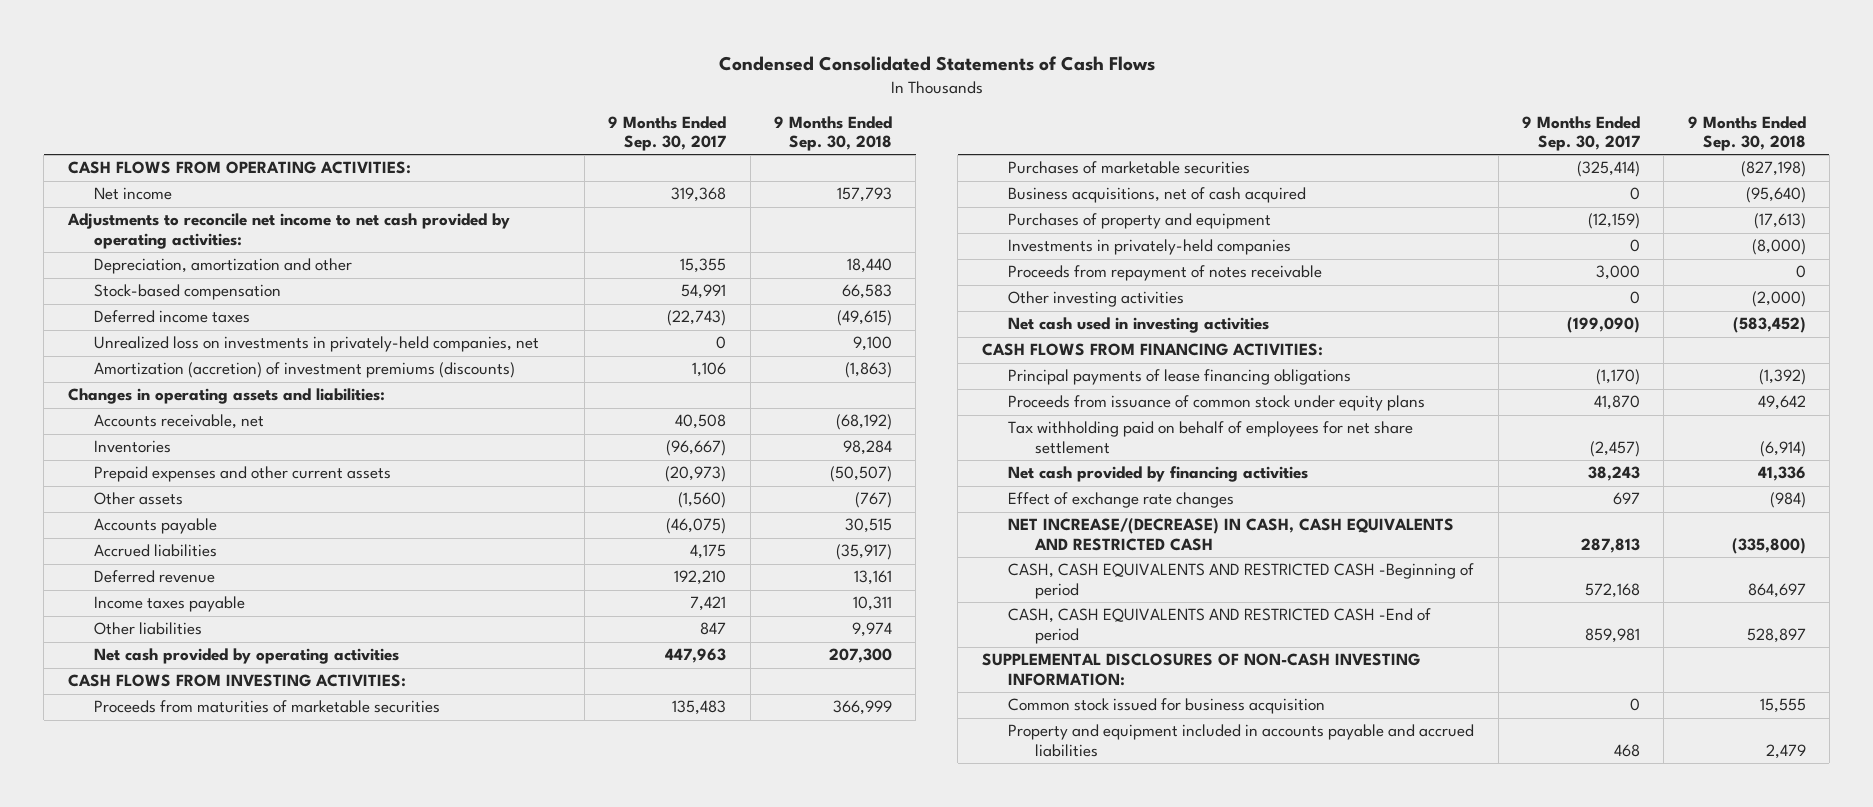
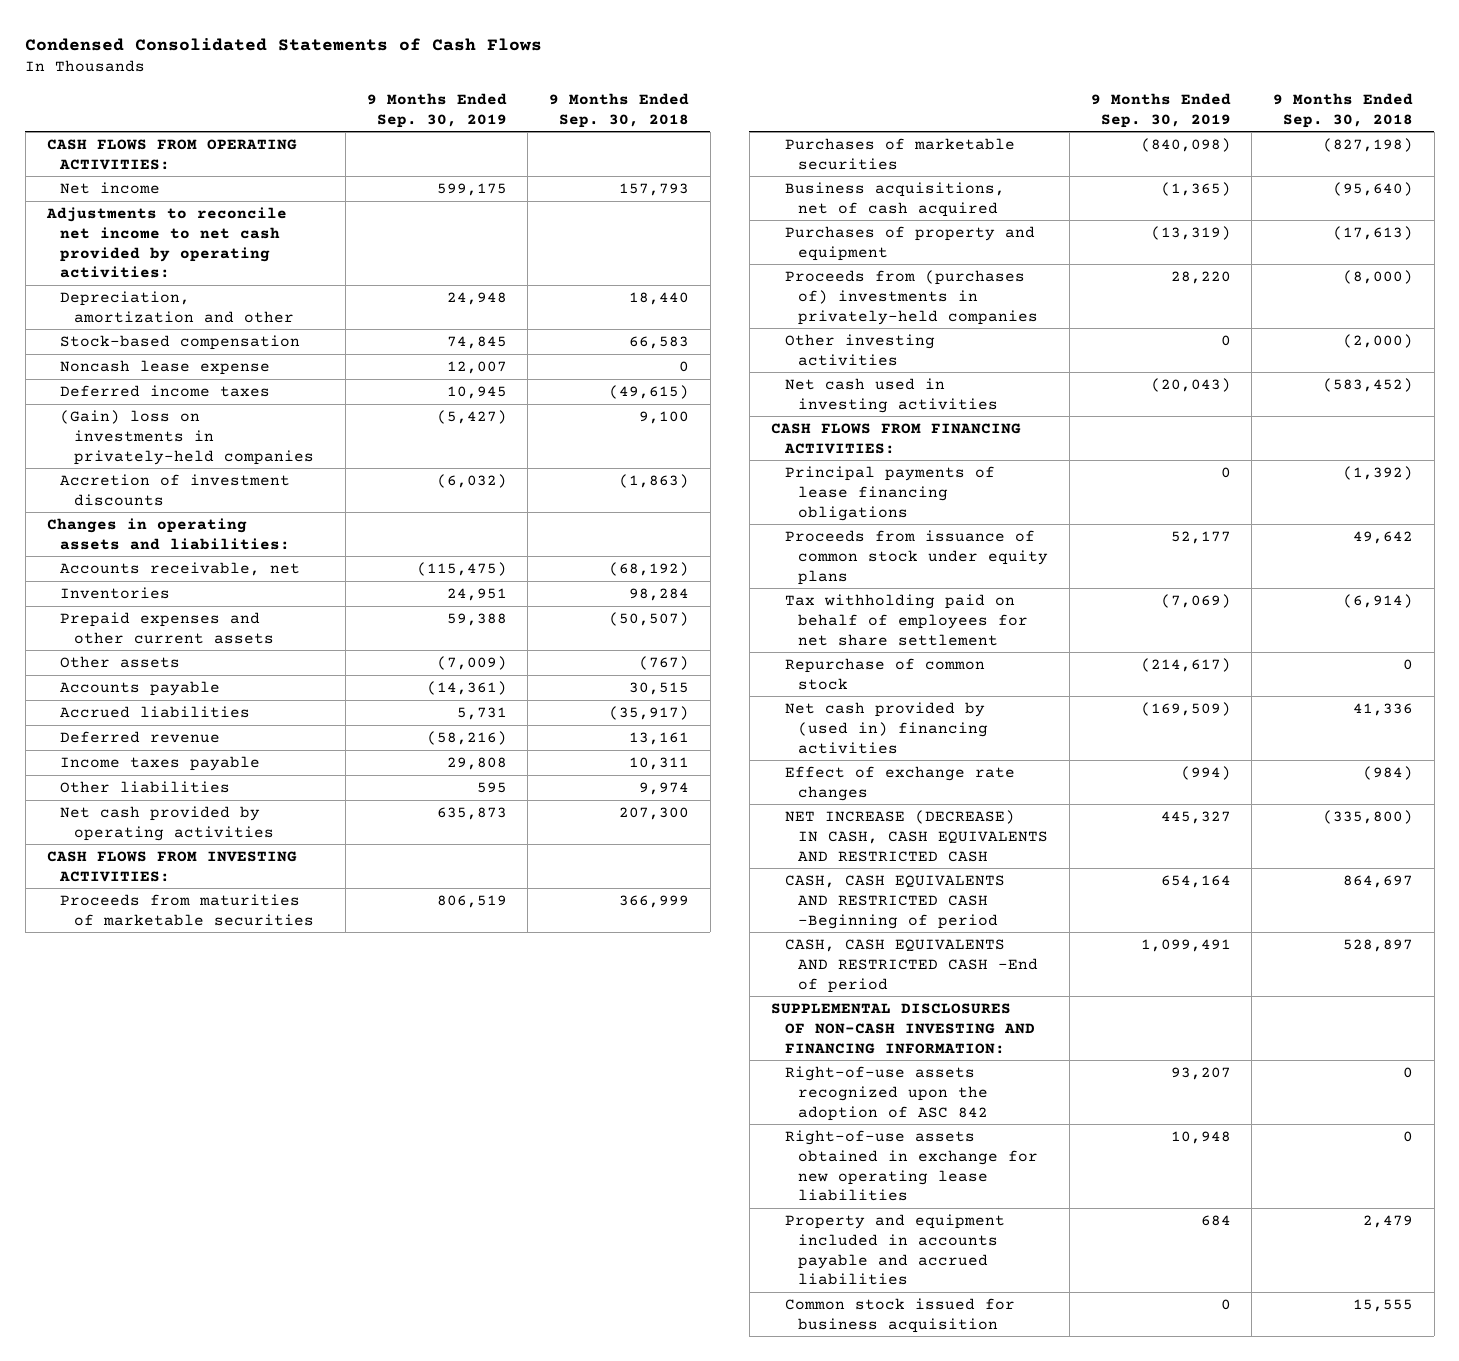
- | 9 Months Ended Sep. 30, 2017 | 9 Months Ended Sep. 30, 2018
+ | 9 Months Ended Sep. 30, 2019 | 9 Months Ended Sep. 30, 2018
+ Noncash lease expense | 12,007 | 0
- Unrealized loss on investments in privately-held companies, net | 0 | 9,100
- Amortization (accretion) of investment premiums (discounts) | 1,106 | (1,863)
+ (Gain) loss on investments in privately-held companies | (5,427) | 9,100
+ Accretion of investment discounts | (6,032) | (1,863)
- Investments in privately-held companies | 0 | (8,000)
- Proceeds from repayment of notes receivable | 3,000 | 0
+ Proceeds from (purchases of) investments in privately-held companies | 28,220 | (8,000)
- Net cash provided by financing activities | 38,243 | 41,336
+ Repurchase of common stock | (214,617) | 0
+ Net cash provided by (used in) financing activities | (169,509) | 41,336
- NET INCREASE/(DECREASE) IN CASH, CASH EQUIVALENTS AND RESTRICTED CASH | 287,813 | (335,800)
+ NET INCREASE (DECREASE) IN CASH, CASH EQUIVALENTS AND RESTRICTED CASH | 445,327 | (335,800)
- SUPPLEMENTAL DISCLOSURES OF NON-CASH INVESTING INFORMATION:
+ SUPPLEMENTAL DISCLOSURES OF NON-CASH INVESTING AND FINANCING INFORMATION:
+ Right-of-use assets recognized upon the adoption of ASC 842 | 93,207 | 0
+ Right-of-use assets obtained in exchange for new operating lease liabilities | 10,948 | 0
moved down: Common stock issued for business acquisition | 0 | 15,555

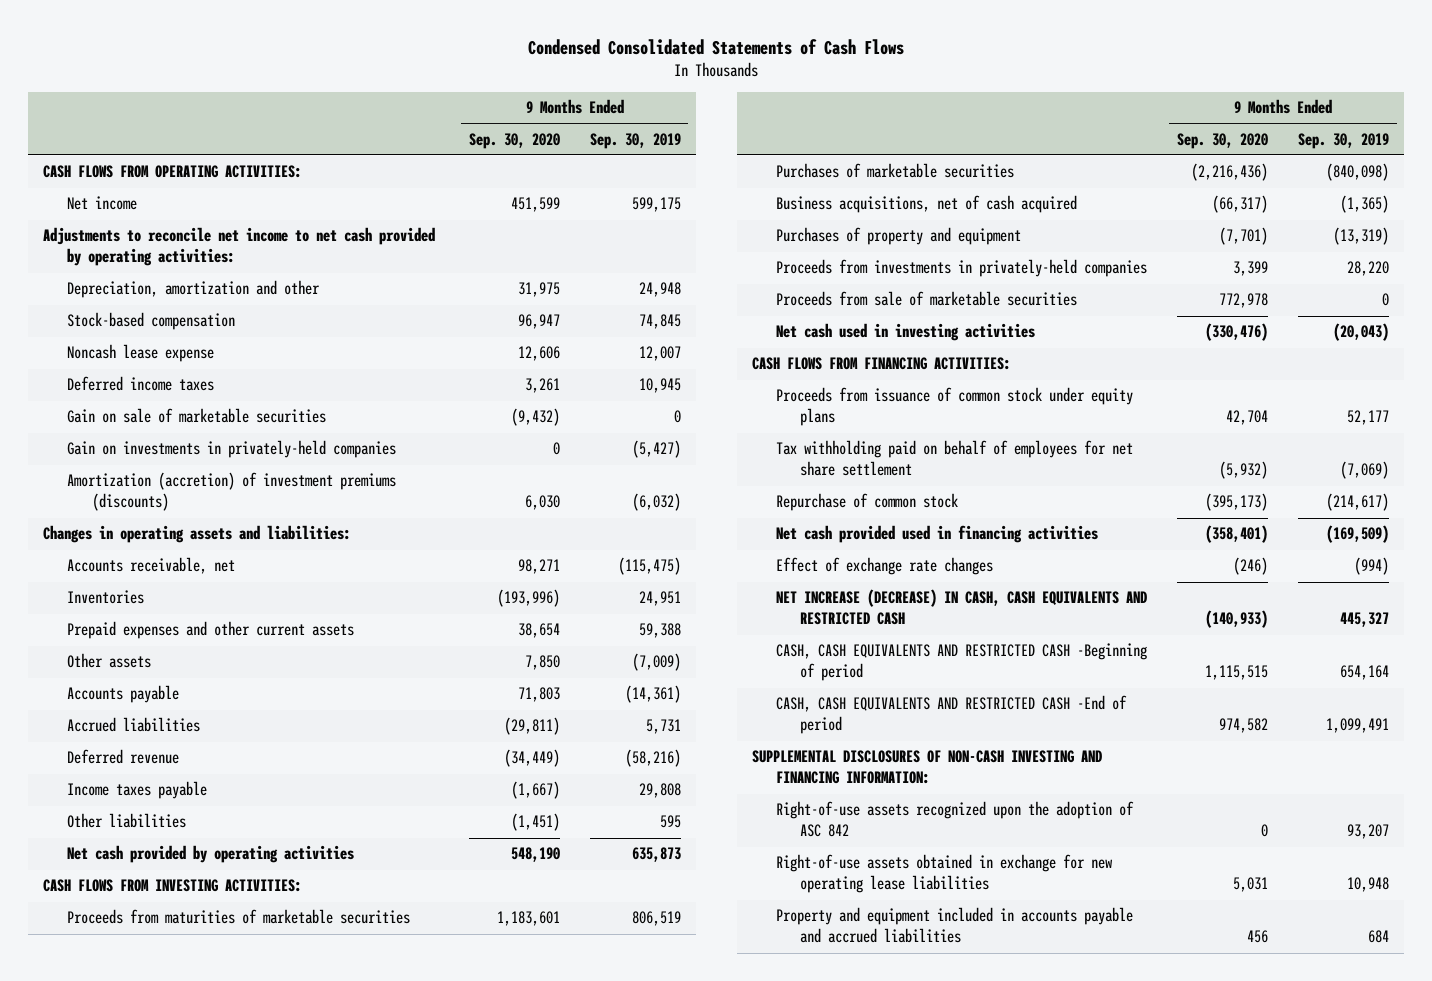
- | 9 Months Ended Sep. 30, 2019 | 9 Months Ended Sep. 30, 2018
+ | 9 Months Ended Sep. 30, 2020 | 9 Months Ended Sep. 30, 2019
- (Gain) loss on investments in privately-held companies | (5,427) | 9,100
- Accretion of investment discounts | (6,032) | (1,863)
+ Gain on sale of marketable securities | (9,432) | 0
+ Gain on investments in privately-held companies | 0 | (5,427)
+ Amortization (accretion) of investment premiums (discounts) | 6,030 | (6,032)
- Proceeds from (purchases of) investments in privately-held companies | 28,220 | (8,000)
- Other investing activities | 0 | (2,000)
+ Proceeds from investments in privately-held companies | 3,399 | 28,220
+ Proceeds from sale of marketable securities | 772,978 | 0
- Principal payments of lease financing obligations | 0 | (1,392)
- Net cash provided by (used in) financing activities | (169,509) | 41,336
+ Net cash provided used in financing activities | (358,401) | (169,509)
- Common stock issued for business acquisition | 0 | 15,555

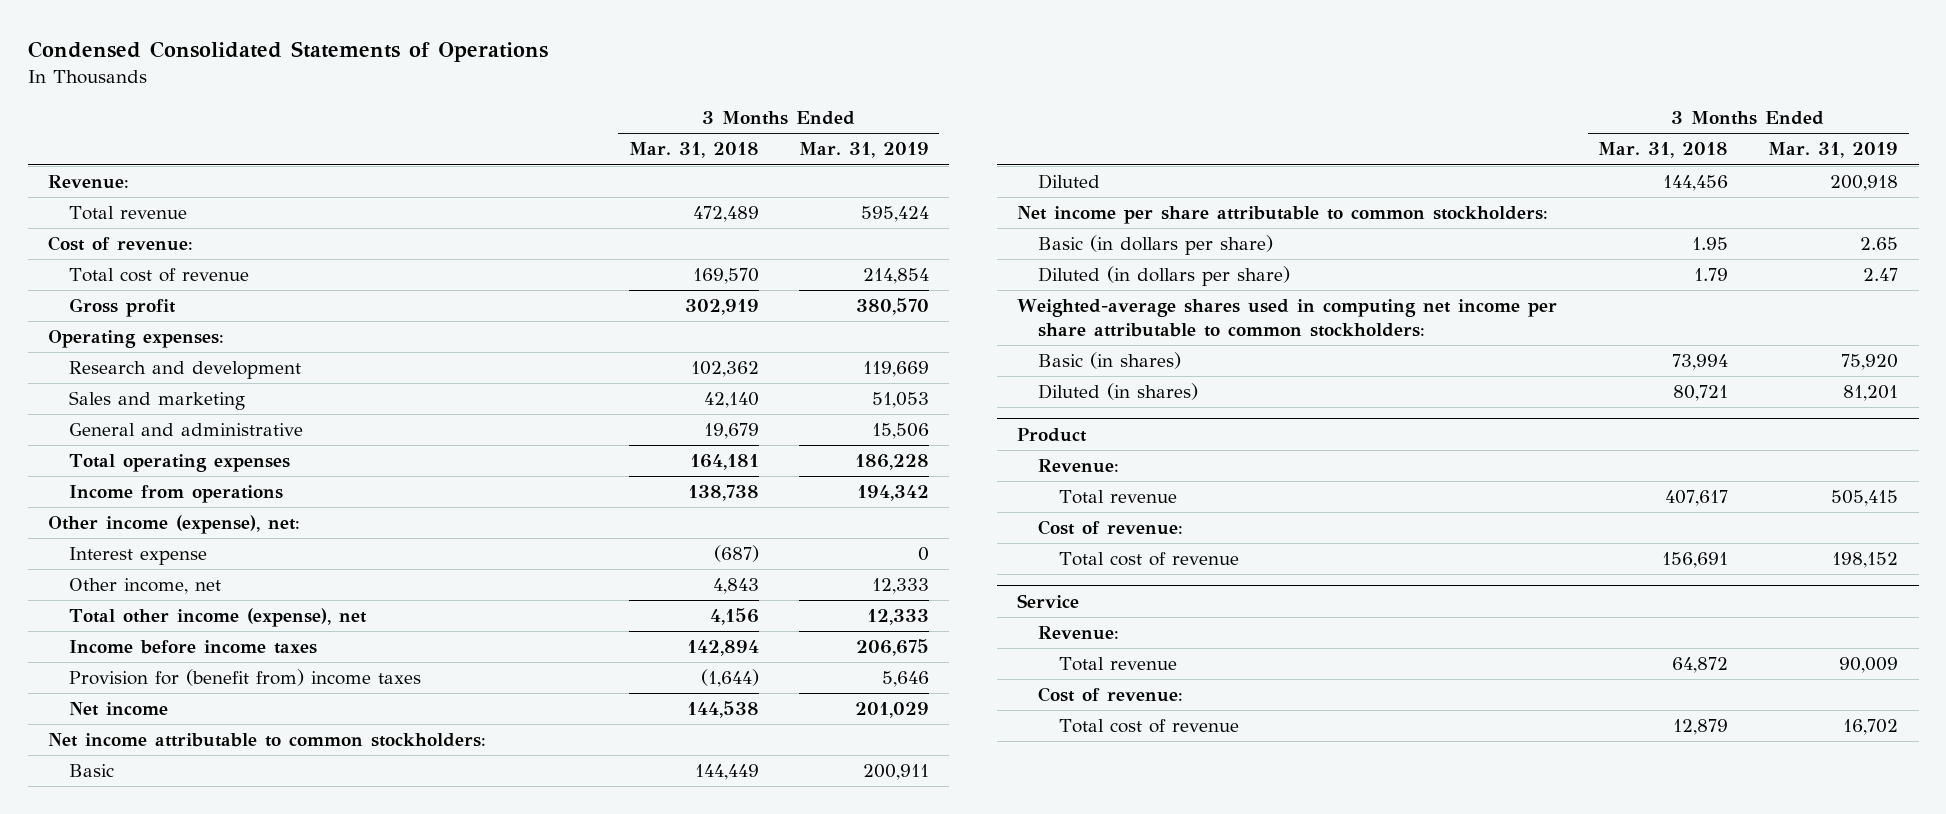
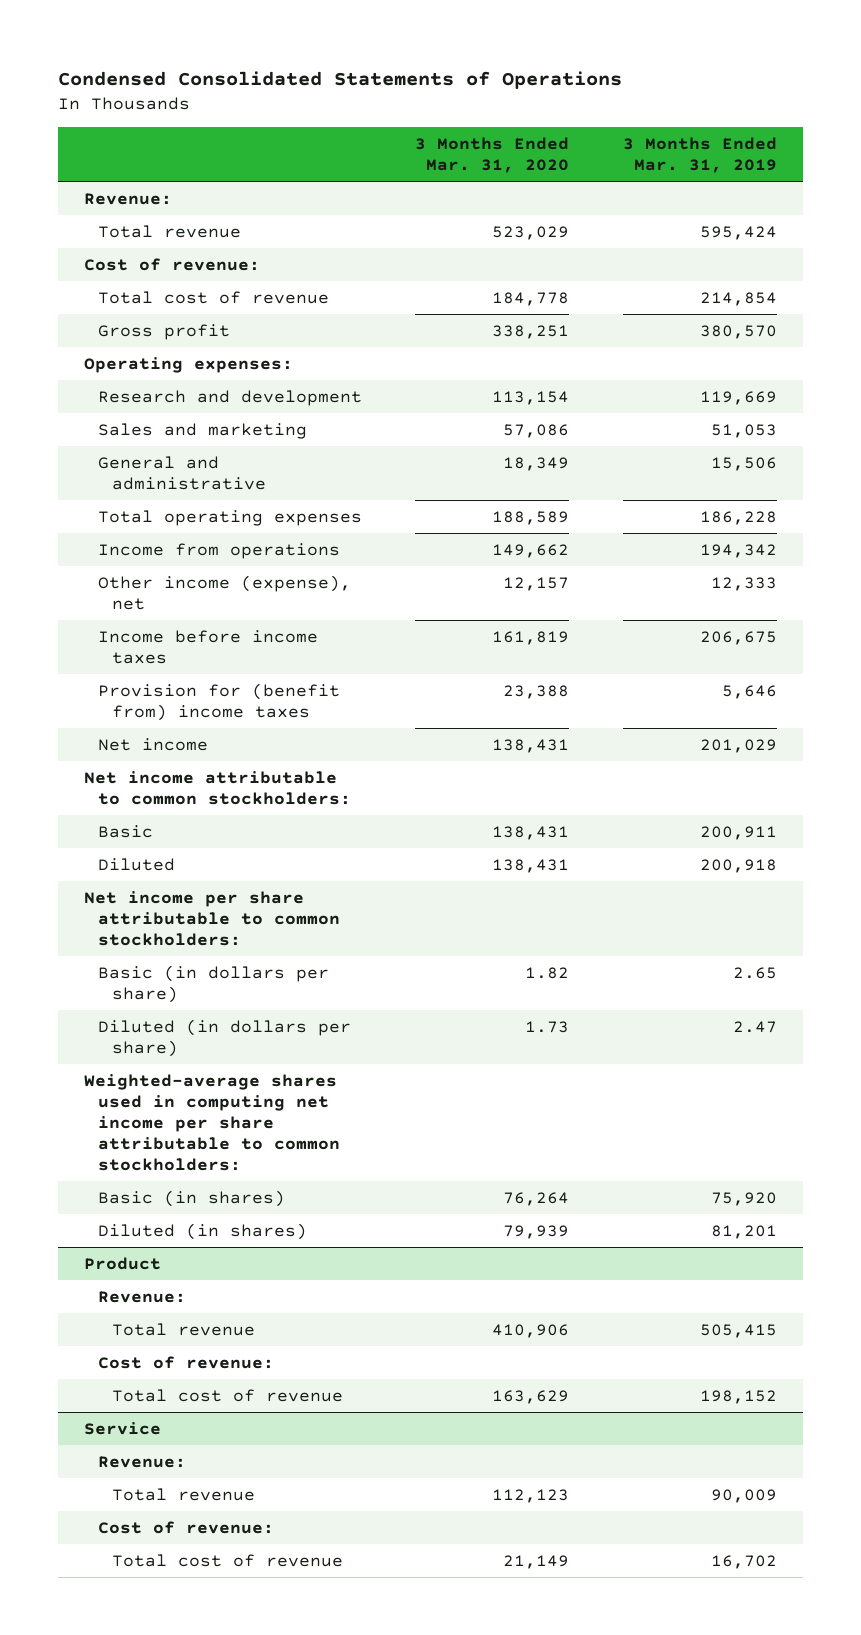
- | 3 Months Ended Mar. 31, 2018 | 3 Months Ended Mar. 31, 2019
+ | 3 Months Ended Mar. 31, 2020 | 3 Months Ended Mar. 31, 2019
- Other income (expense), net:
- Interest expense | (687) | 0
- Other income, net | 4,843 | 12,333
- Total other income (expense), net | 4,156 | 12,333
+ Other income (expense), net | 12,157 | 12,333

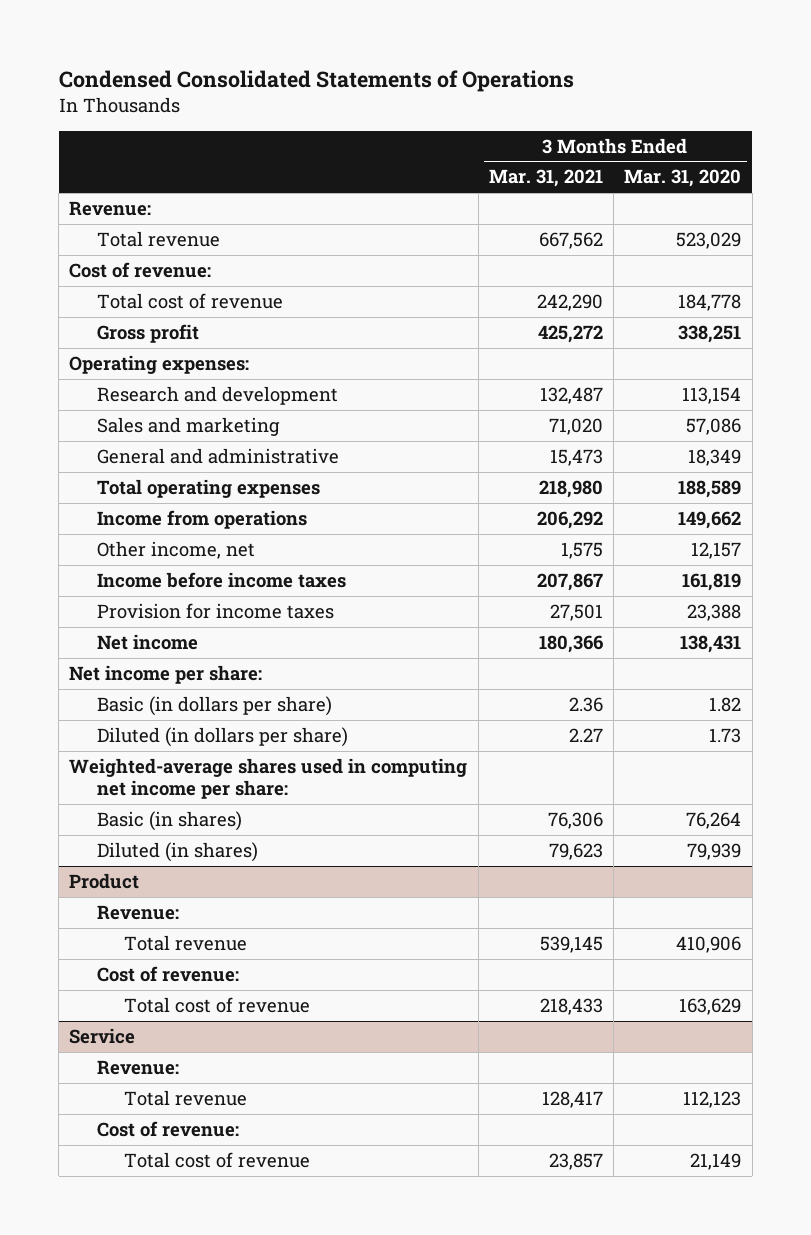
- | 3 Months Ended Mar. 31, 2020 | 3 Months Ended Mar. 31, 2019
+ | 3 Months Ended Mar. 31, 2021 | 3 Months Ended Mar. 31, 2020
- Other income (expense), net | 12,157 | 12,333
+ Other income, net | 1,575 | 12,157
- Provision for (benefit from) income taxes | 23,388 | 5,646
+ Provision for income taxes | 27,501 | 23,388
- Net income attributable to common stockholders:
- Basic | 138,431 | 200,911
- Diluted | 138,431 | 200,918
- Net income per share attributable to common stockholders:
+ Net income per share:
- Weighted-average shares used in computing net income per share attributable to common stockholders:
+ Weighted-average shares used in computing net income per share:

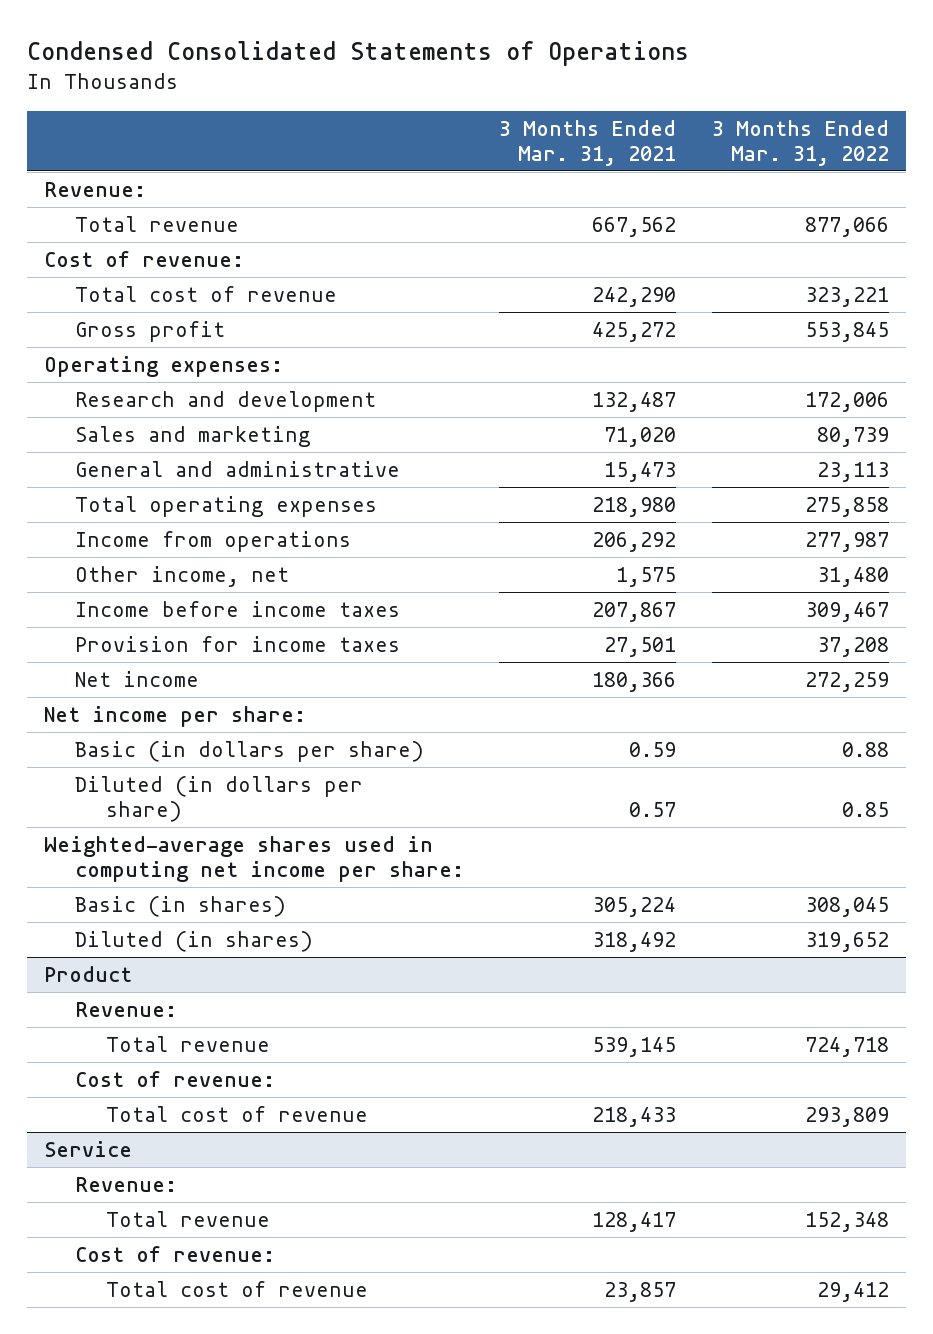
- | 3 Months Ended Mar. 31, 2021 | 3 Months Ended Mar. 31, 2020
+ | 3 Months Ended Mar. 31, 2021 | 3 Months Ended Mar. 31, 2022
- Basic (in dollars per share) | 2.36 | 1.82
- Diluted (in dollars per share) | 2.27 | 1.73
+ Basic (in dollars per share) | 0.59 | 0.88
+ Diluted (in dollars per share) | 0.57 | 0.85
- Basic (in shares) | 76,306 | 76,264
- Diluted (in shares) | 79,623 | 79,939
+ Basic (in shares) | 305,224 | 308,045
+ Diluted (in shares) | 318,492 | 319,652

